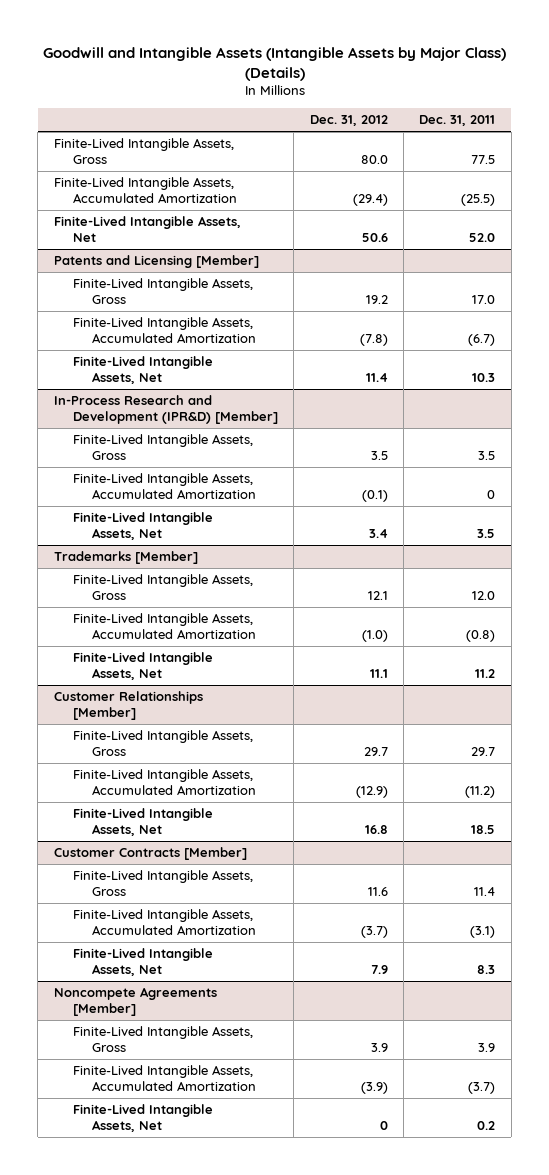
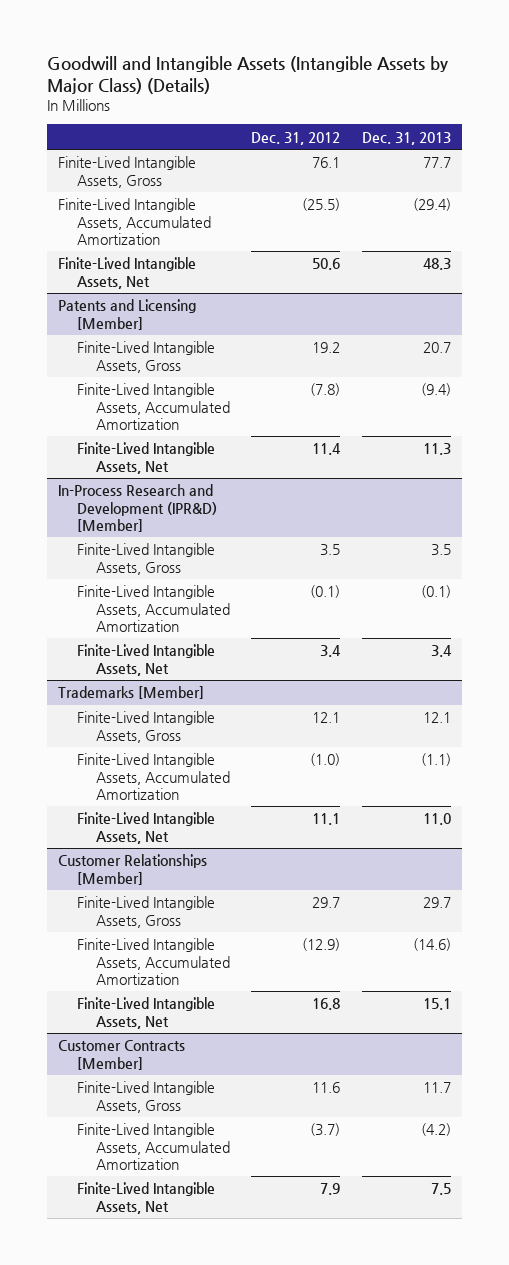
- | Dec. 31, 2012 | Dec. 31, 2011
+ | Dec. 31, 2012 | Dec. 31, 2013
- Finite-Lived Intangible Assets, Gross | 80.0 | 77.5
- Finite-Lived Intangible Assets, Accumulated Amortization | (29.4) | (25.5)
+ Finite-Lived Intangible Assets, Gross | 76.1 | 77.7
+ Finite-Lived Intangible Assets, Accumulated Amortization | (25.5) | (29.4)
- Noncompete Agreements [Member]
- Finite-Lived Intangible Assets, Gross | 3.9 | 3.9
- Finite-Lived Intangible Assets, Accumulated Amortization | (3.9) | (3.7)
- Finite-Lived Intangible Assets, Net | 0 | 0.2

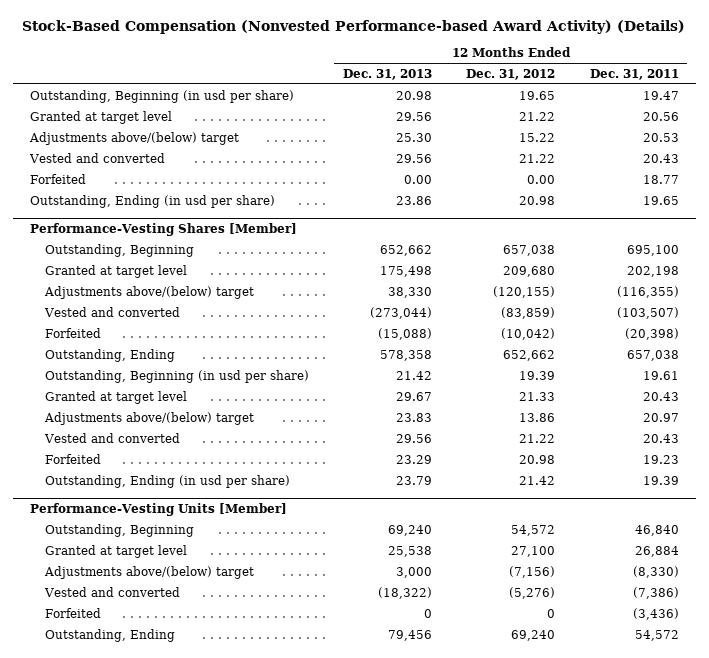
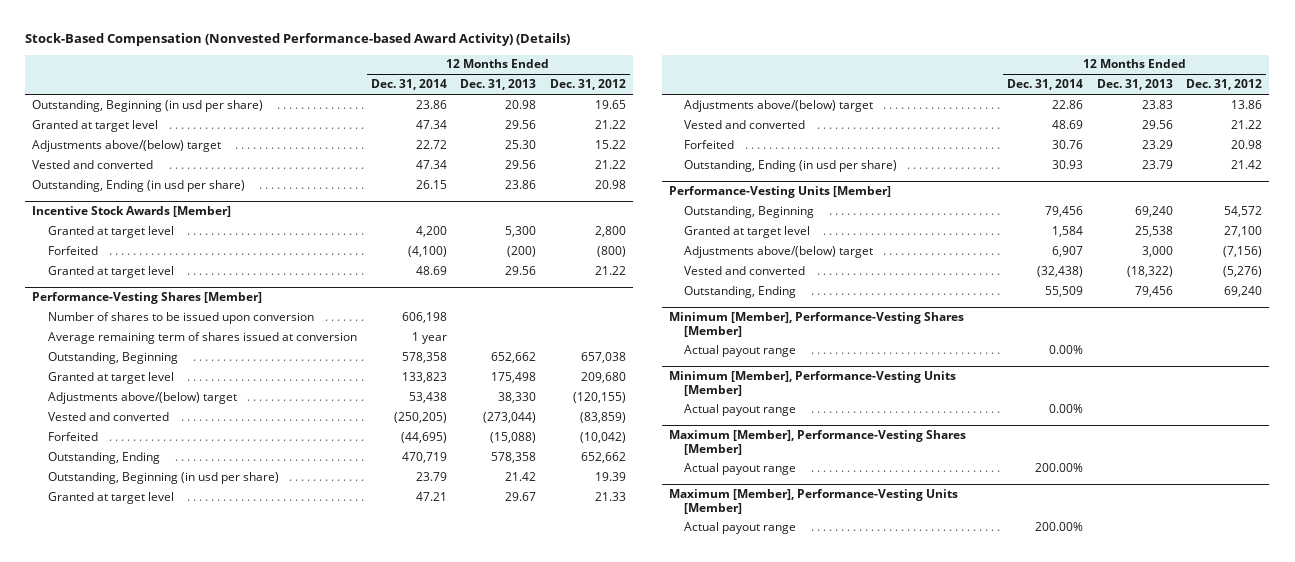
- | 12 Months Ended Dec. 31, 2013 | 12 Months Ended Dec. 31, 2012 | 12 Months Ended Dec. 31, 2011
+ | 12 Months Ended Dec. 31, 2014 | 12 Months Ended Dec. 31, 2013 | 12 Months Ended Dec. 31, 2012
- Forfeited | 0.00 | 0.00 | 18.77
+ Incentive Stock Awards [Member]
+ Granted at target level | 4,200 | 5,300 | 2,800
+ Forfeited | (4,100) | (200) | (800)
+ Granted at target level | 48.69 | 29.56 | 21.22
@ Performance-Vesting Shares [Member]
+ Number of shares to be issued upon conversion | 606,198 | |
+ Average remaining term of shares issued at conversion | 1 year | |
@ Performance-Vesting Units [Member]
- Forfeited | 0 | 0 | (3,436)
+ Minimum [Member], Performance-Vesting Shares [Member]
+ Actual payout range | 0.00% | |
+ Minimum [Member], Performance-Vesting Units [Member]
+ Actual payout range | 0.00% | |
+ Maximum [Member], Performance-Vesting Shares [Member]
+ Actual payout range | 200.00% | |
+ Maximum [Member], Performance-Vesting Units [Member]
+ Actual payout range | 200.00% | |

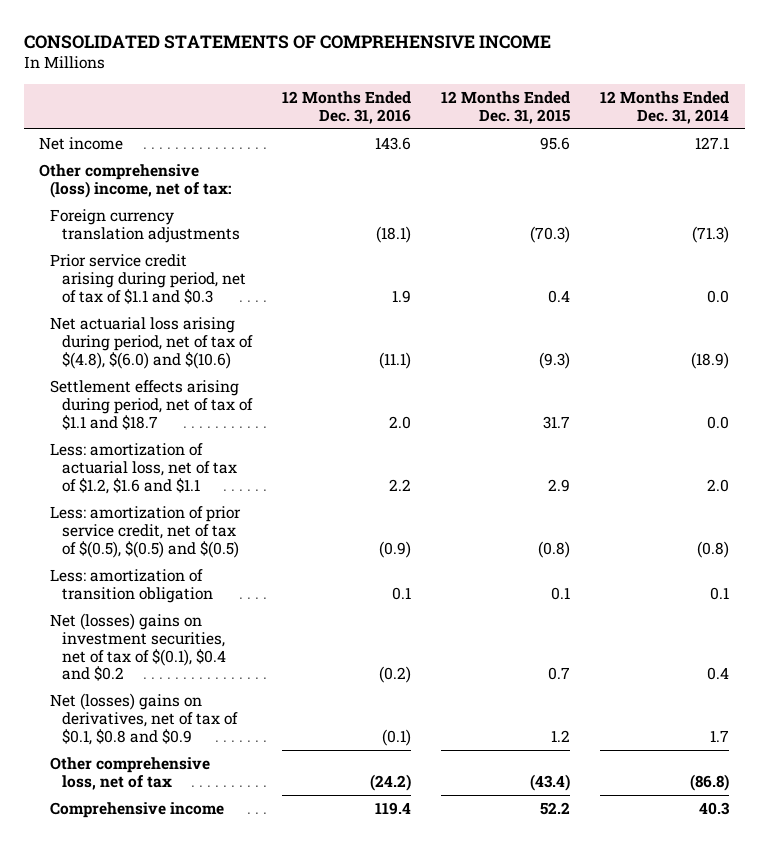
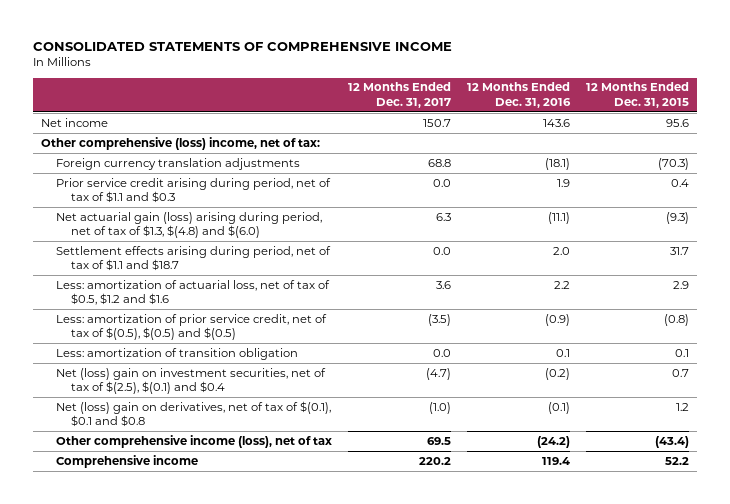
- | 12 Months Ended Dec. 31, 2016 | 12 Months Ended Dec. 31, 2015 | 12 Months Ended Dec. 31, 2014
+ | 12 Months Ended Dec. 31, 2017 | 12 Months Ended Dec. 31, 2016 | 12 Months Ended Dec. 31, 2015
- Net actuarial loss arising during period, net of tax of $(4.8), $(6.0) and $(10.6) | (11.1) | (9.3) | (18.9)
+ Net actuarial gain (loss) arising during period, net of tax of $1.3, $(4.8) and $(6.0) | 6.3 | (11.1) | (9.3)
- Less: amortization of actuarial loss, net of tax of $1.2, $1.6 and $1.1 | 2.2 | 2.9 | 2.0
+ Less: amortization of actuarial loss, net of tax of $0.5, $1.2 and $1.6 | 3.6 | 2.2 | 2.9
- Net (losses) gains on investment securities, net of tax of $(0.1), $0.4 and $0.2 | (0.2) | 0.7 | 0.4
- Net (losses) gains on derivatives, net of tax of $0.1, $0.8 and $0.9 | (0.1) | 1.2 | 1.7
- Other comprehensive loss, net of tax | (24.2) | (43.4) | (86.8)
+ Net (loss) gain on investment securities, net of tax of $(2.5), $(0.1) and $0.4 | (4.7) | (0.2) | 0.7
+ Net (loss) gain on derivatives, net of tax of $(0.1), $0.1 and $0.8 | (1.0) | (0.1) | 1.2
+ Other comprehensive income (loss), net of tax | 69.5 | (24.2) | (43.4)

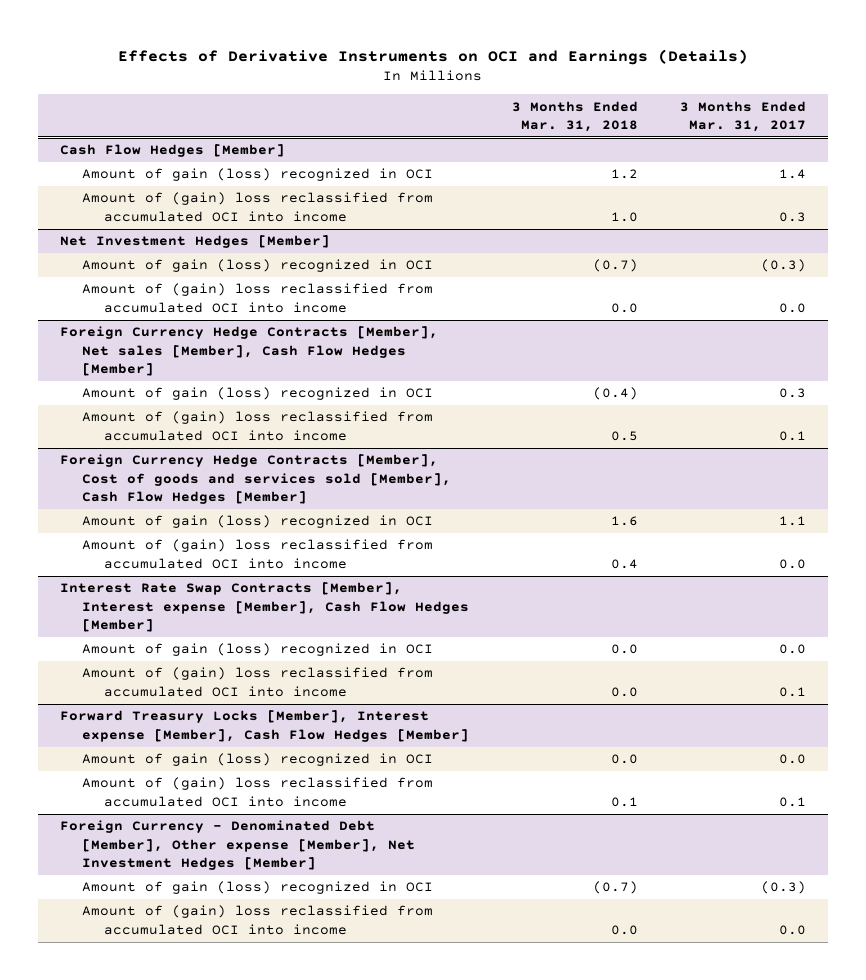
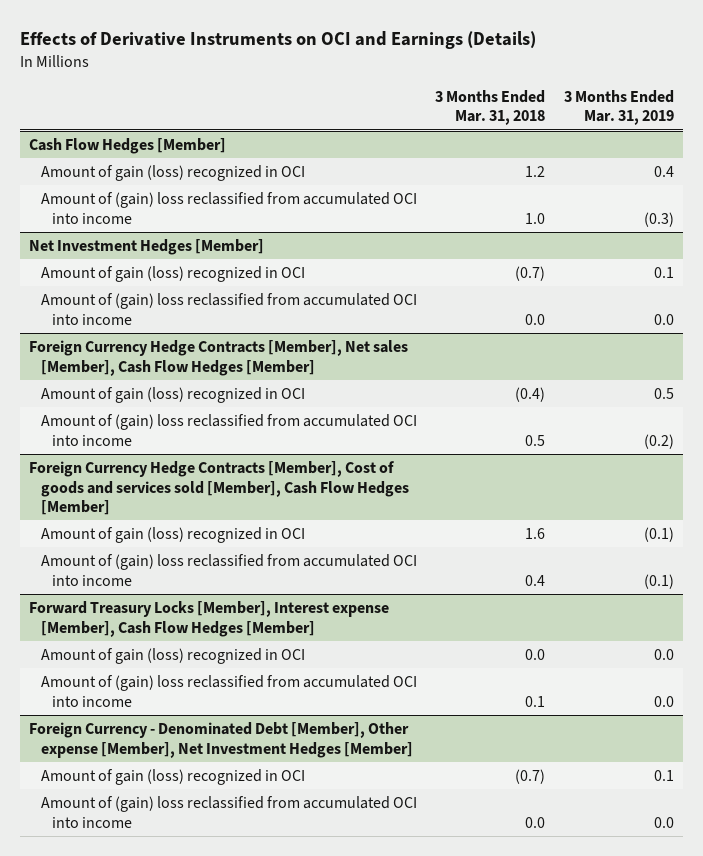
- | 3 Months Ended Mar. 31, 2018 | 3 Months Ended Mar. 31, 2017
+ | 3 Months Ended Mar. 31, 2018 | 3 Months Ended Mar. 31, 2019
- Interest Rate Swap Contracts [Member], Interest expense [Member], Cash Flow Hedges [Member]
- Amount of gain (loss) recognized in OCI | 0.0 | 0.0
- Amount of (gain) loss reclassified from accumulated OCI into income | 0.0 | 0.1

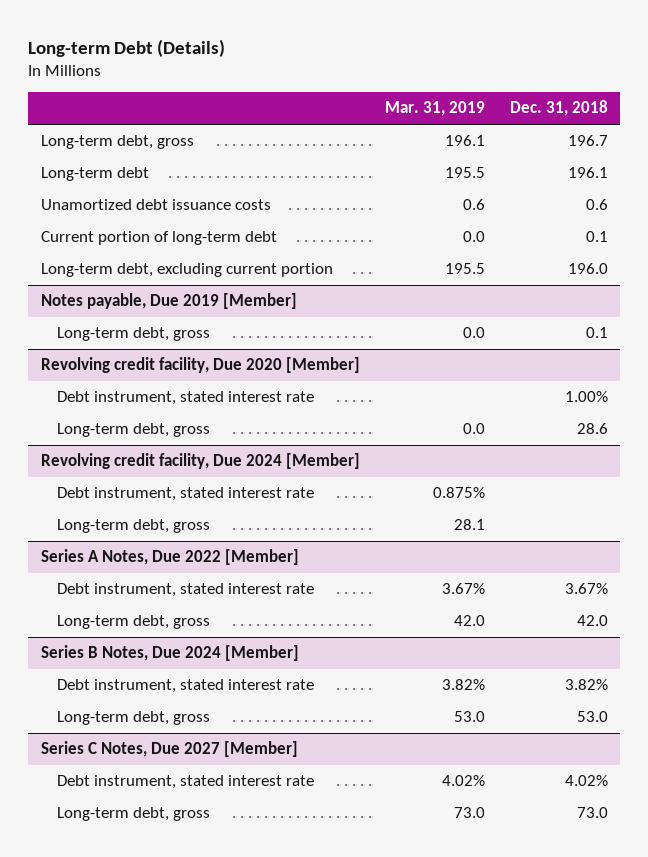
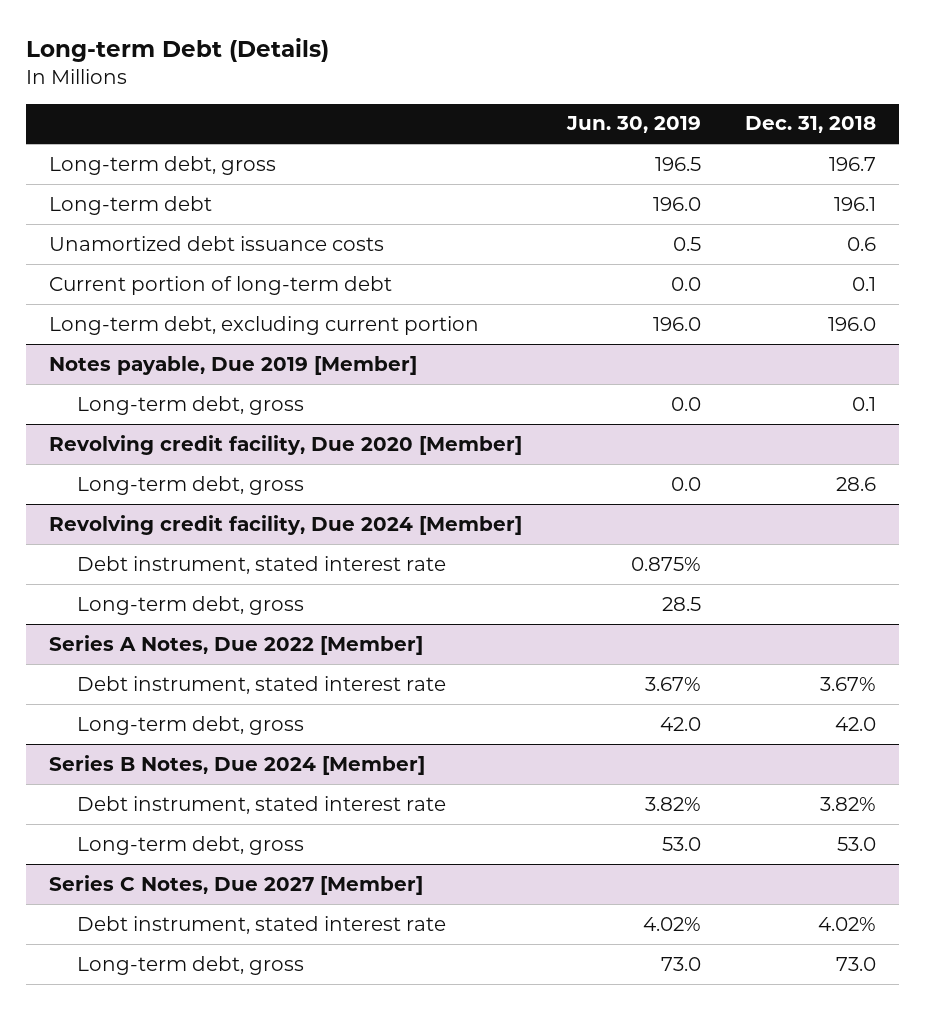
- | Mar. 31, 2019 | Dec. 31, 2018
+ | Jun. 30, 2019 | Dec. 31, 2018
@ Revolving credit facility, Due 2020 [Member]
- Debt instrument, stated interest rate | | 1.00%

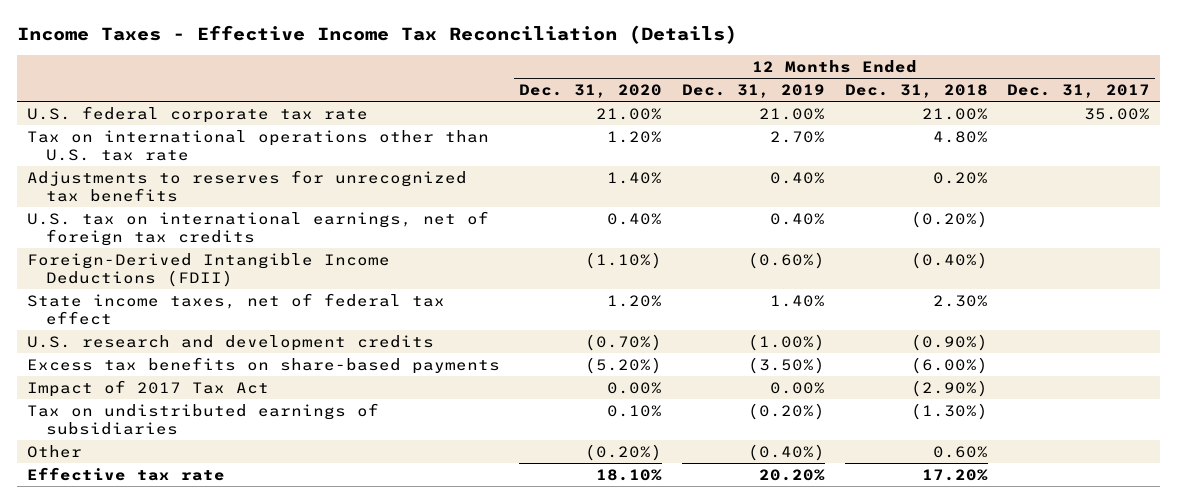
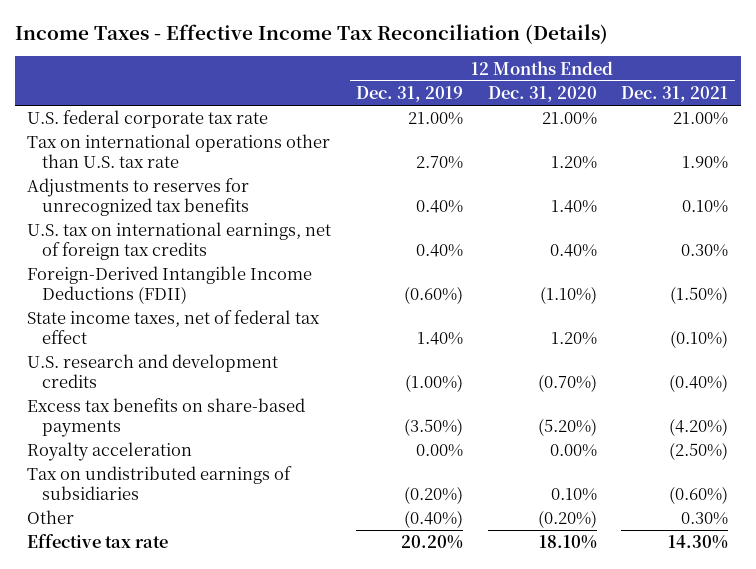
- | 12 Months Ended Dec. 31, 2020 | 12 Months Ended Dec. 31, 2019 | 12 Months Ended Dec. 31, 2018 | 12 Months Ended Dec. 31, 2017
+ | 12 Months Ended Dec. 31, 2019 | 12 Months Ended Dec. 31, 2020 | 12 Months Ended Dec. 31, 2021
- Impact of 2017 Tax Act | 0.00% | 0.00% | (2.90%) |
+ Royalty acceleration | 0.00% | 0.00% | (2.50%)

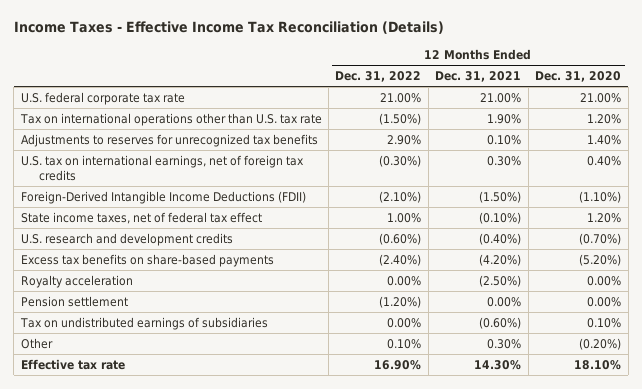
- | 12 Months Ended Dec. 31, 2019 | 12 Months Ended Dec. 31, 2020 | 12 Months Ended Dec. 31, 2021
+ | 12 Months Ended Dec. 31, 2022 | 12 Months Ended Dec. 31, 2021 | 12 Months Ended Dec. 31, 2020
+ Pension settlement | (1.20%) | 0.00% | 0.00%

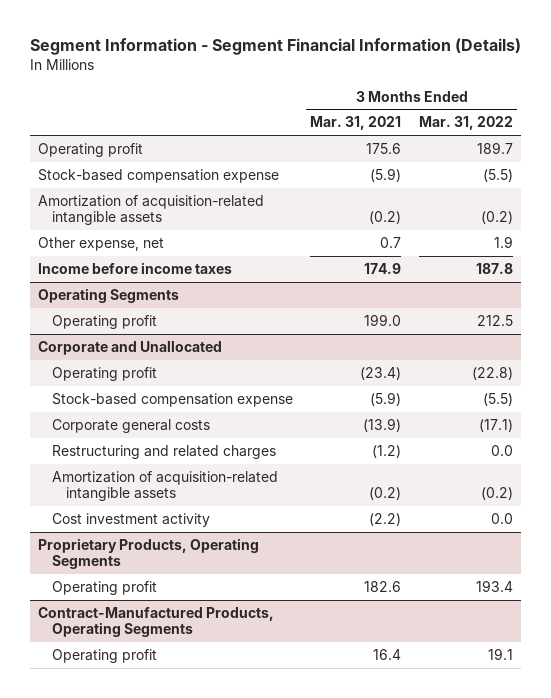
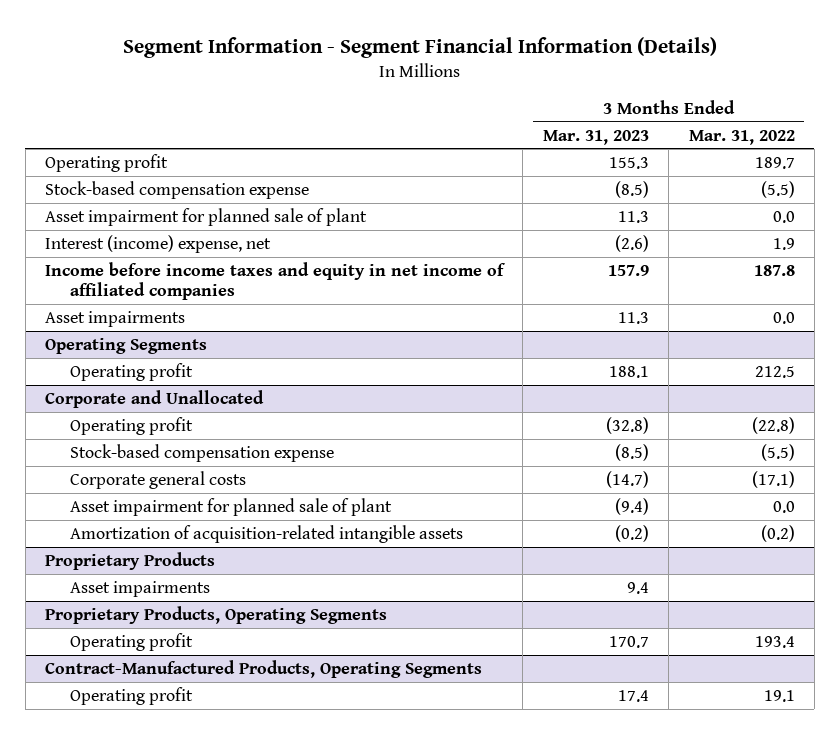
- | 3 Months Ended Mar. 31, 2021 | 3 Months Ended Mar. 31, 2022
+ | 3 Months Ended Mar. 31, 2023 | 3 Months Ended Mar. 31, 2022
- Amortization of acquisition-related intangible assets | (0.2) | (0.2)
- Other expense, net | 0.7 | 1.9
- Income before income taxes | 174.9 | 187.8
+ Asset impairment for planned sale of plant | 11.3 | 0.0
+ Interest (income) expense, net | (2.6) | 1.9
+ Income before income taxes and equity in net income of affiliated companies | 157.9 | 187.8
+ Asset impairments | 11.3 | 0.0
@ Corporate and Unallocated
- Restructuring and related charges | (1.2) | 0.0
+ Asset impairment for planned sale of plant | (9.4) | 0.0
- Cost investment activity | (2.2) | 0.0
+ Proprietary Products
+ Asset impairments | 9.4 |

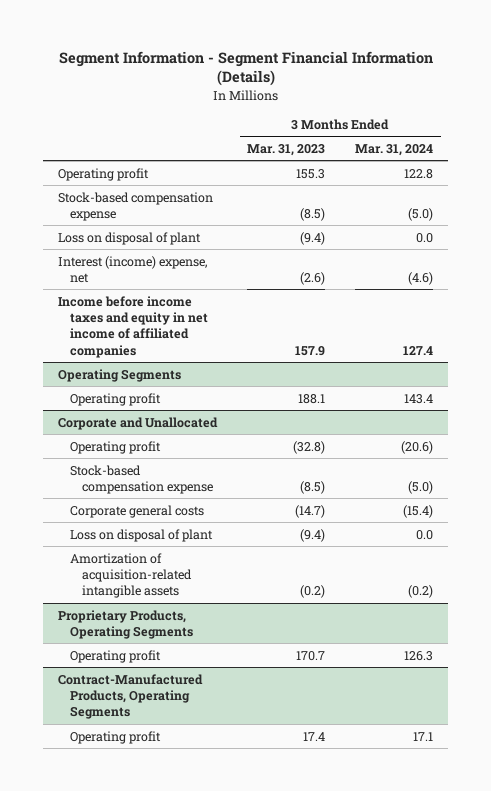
- | 3 Months Ended Mar. 31, 2023 | 3 Months Ended Mar. 31, 2022
+ | 3 Months Ended Mar. 31, 2023 | 3 Months Ended Mar. 31, 2024
- Asset impairment for planned sale of plant | 11.3 | 0.0
+ Loss on disposal of plant | (9.4) | 0.0
- Asset impairments | 11.3 | 0.0
@ Corporate and Unallocated
- Asset impairment for planned sale of plant | (9.4) | 0.0
+ Loss on disposal of plant | (9.4) | 0.0
- Proprietary Products
- Asset impairments | 9.4 |

